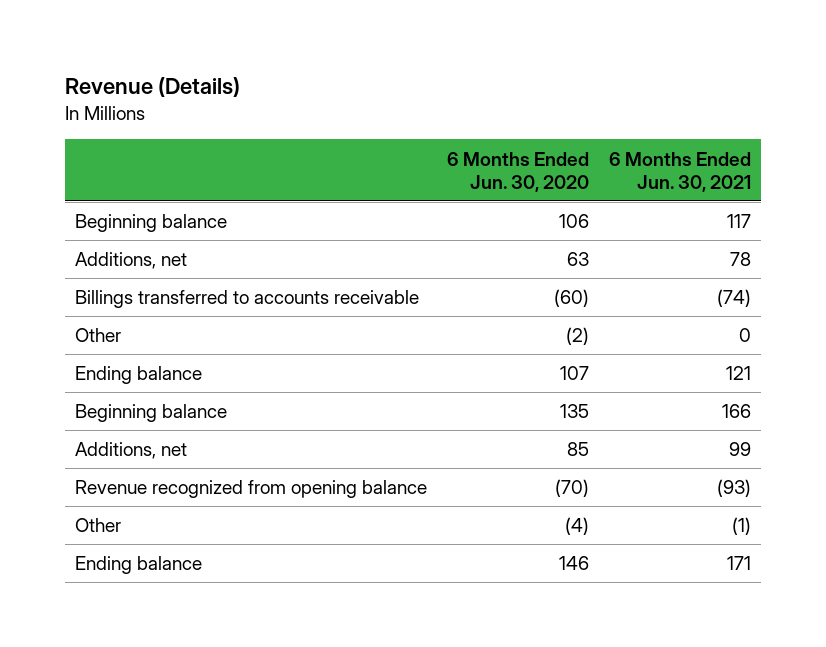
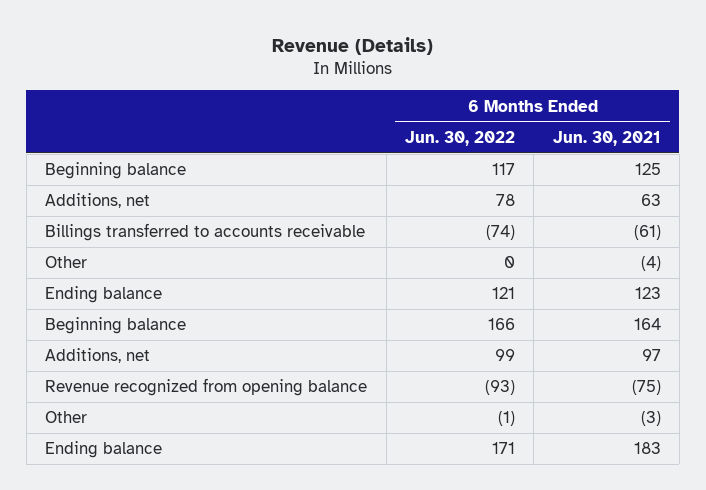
- | 6 Months Ended Jun. 30, 2020 | 6 Months Ended Jun. 30, 2021
+ | 6 Months Ended Jun. 30, 2022 | 6 Months Ended Jun. 30, 2021
- Beginning balance | 106 | 117
- Additions, net | 63 | 78
- Billings transferred to accounts receivable | (60) | (74)
- Other | (2) | 0
- Ending balance | 107 | 121
- Beginning balance | 135 | 166
- Additions, net | 85 | 99
- Revenue recognized from opening balance | (70) | (93)
- Other | (4) | (1)
- Ending balance | 146 | 171
+ Beginning balance | 117 | 125
+ Additions, net | 78 | 63
+ Billings transferred to accounts receivable | (74) | (61)
+ Other | 0 | (4)
+ Ending balance | 121 | 123
+ Beginning balance | 166 | 164
+ Additions, net | 99 | 97
+ Revenue recognized from opening balance | (93) | (75)
+ Other | (1) | (3)
+ Ending balance | 171 | 183

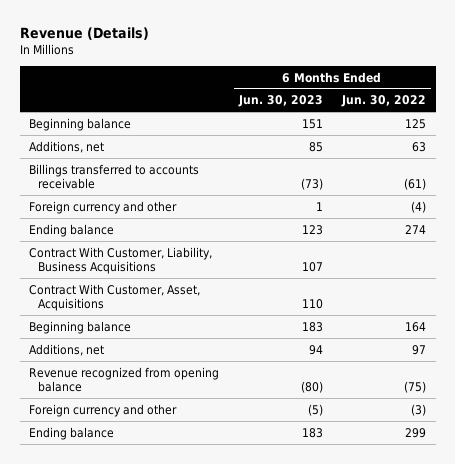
- | 6 Months Ended Jun. 30, 2022 | 6 Months Ended Jun. 30, 2021
+ | 6 Months Ended Jun. 30, 2023 | 6 Months Ended Jun. 30, 2022
- Beginning balance | 117 | 125
- Additions, net | 78 | 63
- Billings transferred to accounts receivable | (74) | (61)
- Other | 0 | (4)
- Ending balance | 121 | 123
- Beginning balance | 166 | 164
- Additions, net | 99 | 97
- Revenue recognized from opening balance | (93) | (75)
- Other | (1) | (3)
- Ending balance | 171 | 183
+ Beginning balance | 151 | 125
+ Additions, net | 85 | 63
+ Billings transferred to accounts receivable | (73) | (61)
+ Foreign currency and other | 1 | (4)
+ Ending balance | 123 | 274
+ Contract With Customer, Liability, Business Acquisitions | 107 |
+ Contract With Customer, Asset, Acquisitions | 110 |
+ Beginning balance | 183 | 164
+ Additions, net | 94 | 97
+ Revenue recognized from opening balance | (80) | (75)
+ Foreign currency and other | (5) | (3)
+ Ending balance | 183 | 299

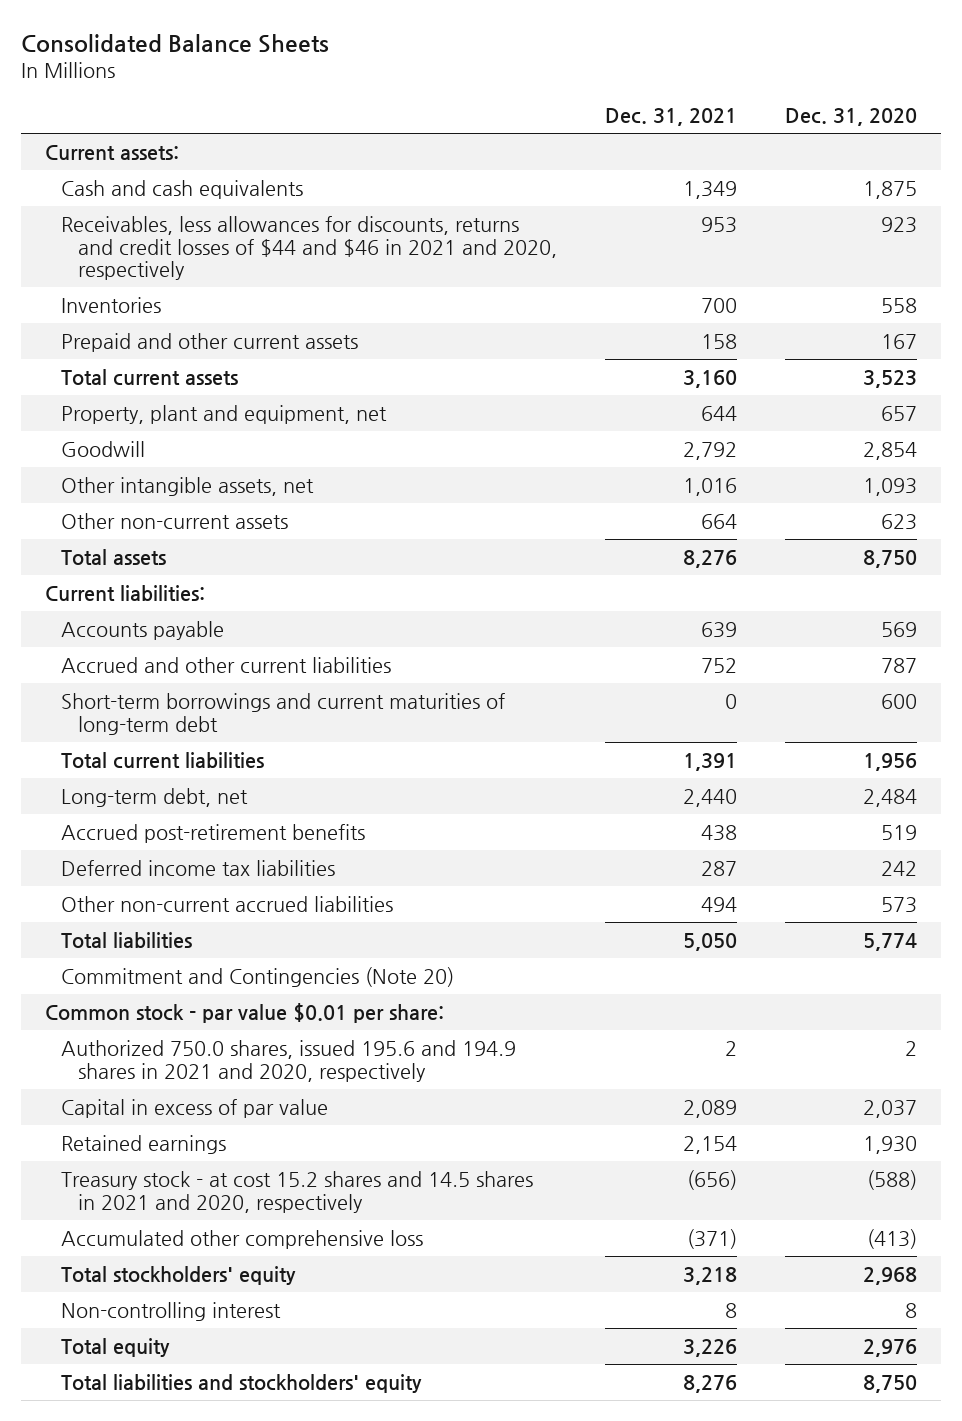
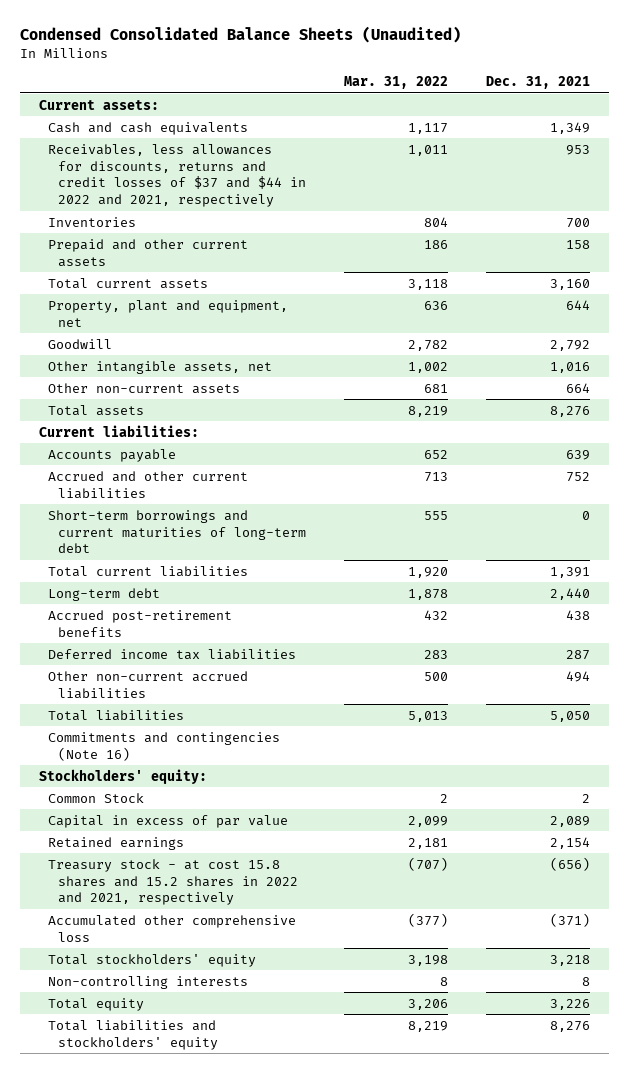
- Consolidated Balance Sheets
+ Condensed Consolidated Balance Sheets (Unaudited)
- | Dec. 31, 2021 | Dec. 31, 2020
+ | Mar. 31, 2022 | Dec. 31, 2021
- Receivables, less allowances for discounts, returns and credit losses of $44 and $46 in 2021 and 2020, respectively | 953 | 923
+ Receivables, less allowances for discounts, returns and credit losses of $37 and $44 in 2022 and 2021, respectively | 1,011 | 953
- Long-term debt, net | 2,440 | 2,484
+ Long-term debt | 1,878 | 2,440
- Commitment and Contingencies (Note 20)
- Common stock - par value $0.01 per share:
- Authorized 750.0 shares, issued 195.6 and 194.9 shares in 2021 and 2020, respectively | 2 | 2
+ Commitments and contingencies (Note 16)
+ Stockholders' equity:
+ Common Stock | 2 | 2
- Treasury stock - at cost 15.2 shares and 14.5 shares in 2021 and 2020, respectively | (656) | (588)
+ Treasury stock - at cost 15.8 shares and 15.2 shares in 2022 and 2021, respectively | (707) | (656)
- Non-controlling interest | 8 | 8
+ Non-controlling interests | 8 | 8

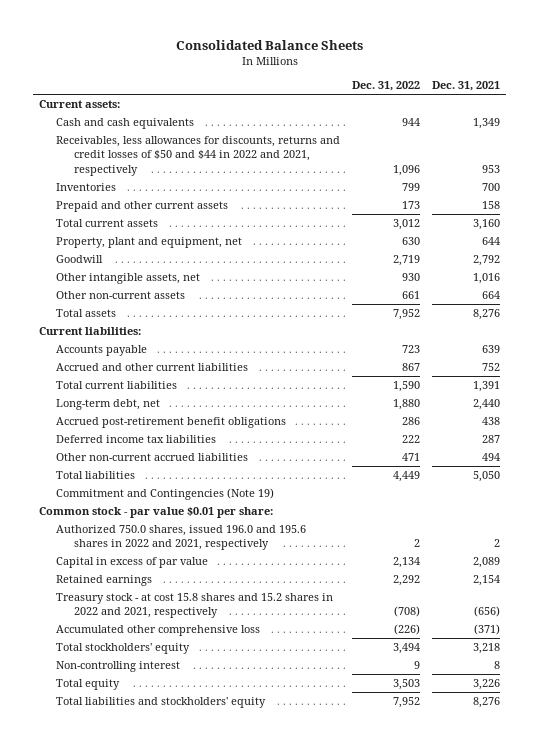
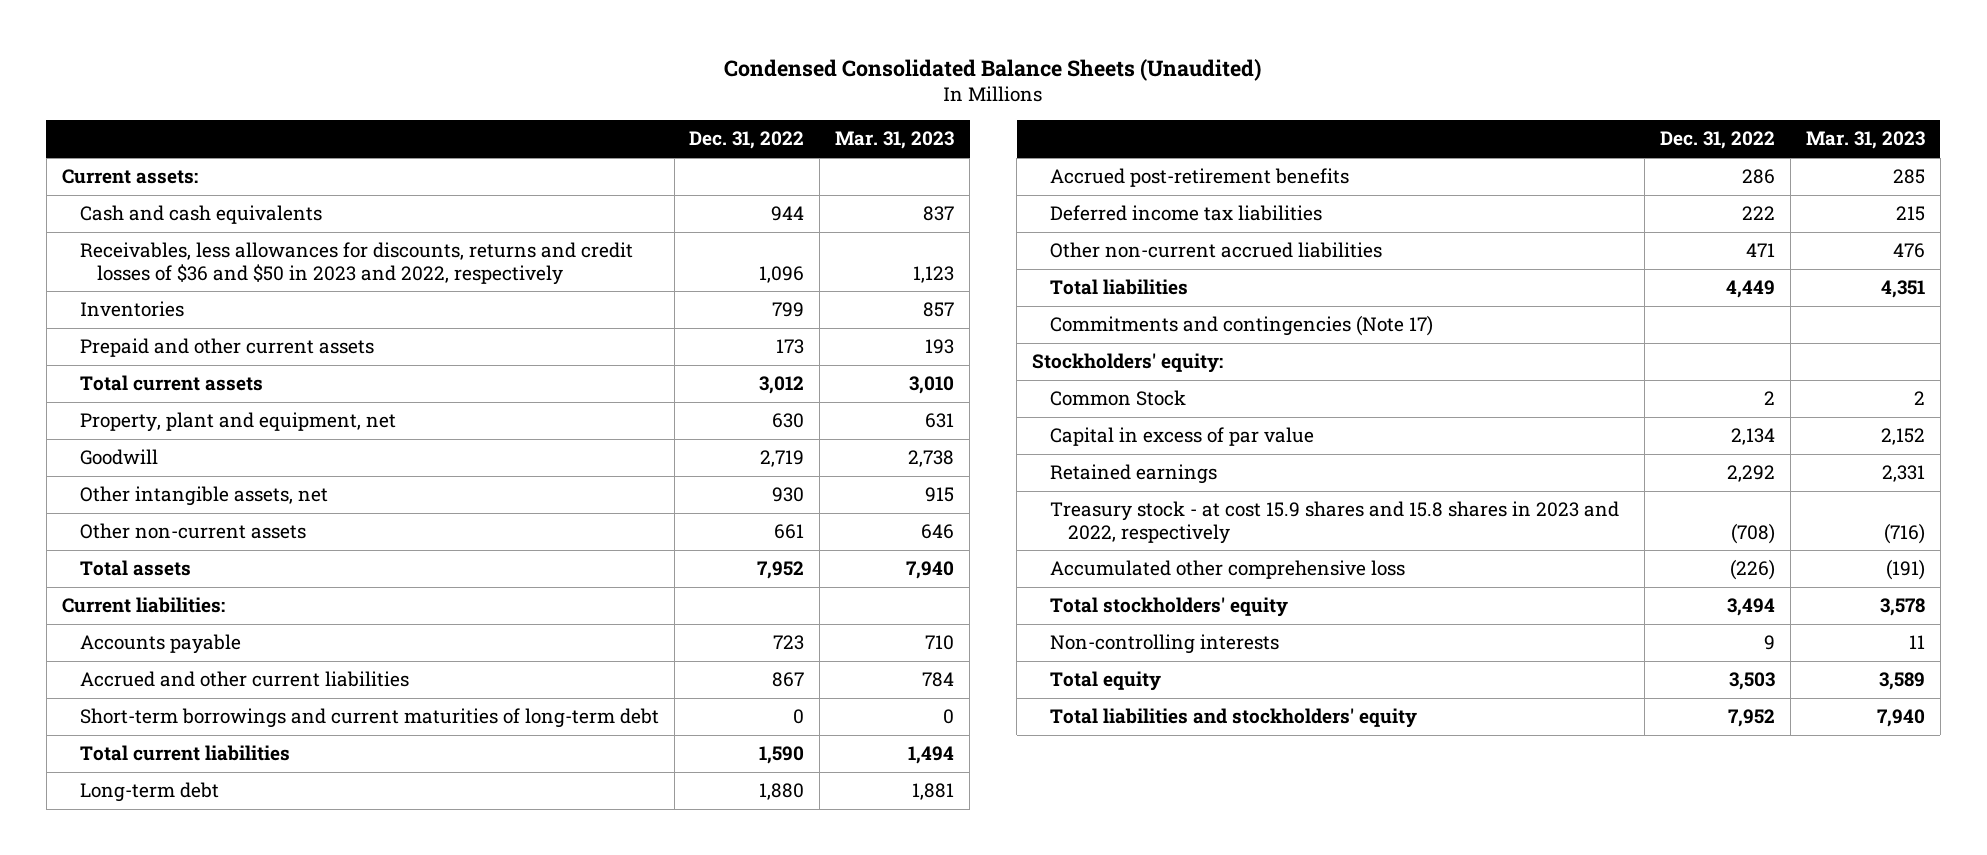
- Consolidated Balance Sheets
+ Condensed Consolidated Balance Sheets (Unaudited)
- | Dec. 31, 2022 | Dec. 31, 2021
+ | Dec. 31, 2022 | Mar. 31, 2023
- Receivables, less allowances for discounts, returns and credit losses of $50 and $44 in 2022 and 2021, respectively | 1,096 | 953
+ Receivables, less allowances for discounts, returns and credit losses of $36 and $50 in 2023 and 2022, respectively | 1,096 | 1,123
+ Short-term borrowings and current maturities of long-term debt | 0 | 0
- Long-term debt, net | 1,880 | 2,440
- Accrued post-retirement benefit obligations | 286 | 438
+ Long-term debt | 1,880 | 1,881
+ Accrued post-retirement benefits | 286 | 285
- Commitment and Contingencies (Note 19)
- Common stock - par value $0.01 per share:
- Authorized 750.0 shares, issued 196.0 and 195.6 shares in 2022 and 2021, respectively | 2 | 2
+ Commitments and contingencies (Note 17)
+ Stockholders' equity:
+ Common Stock | 2 | 2
- Treasury stock - at cost 15.8 shares and 15.2 shares in 2022 and 2021, respectively | (708) | (656)
+ Treasury stock - at cost 15.9 shares and 15.8 shares in 2023 and 2022, respectively | (708) | (716)
- Non-controlling interest | 9 | 8
+ Non-controlling interests | 9 | 11

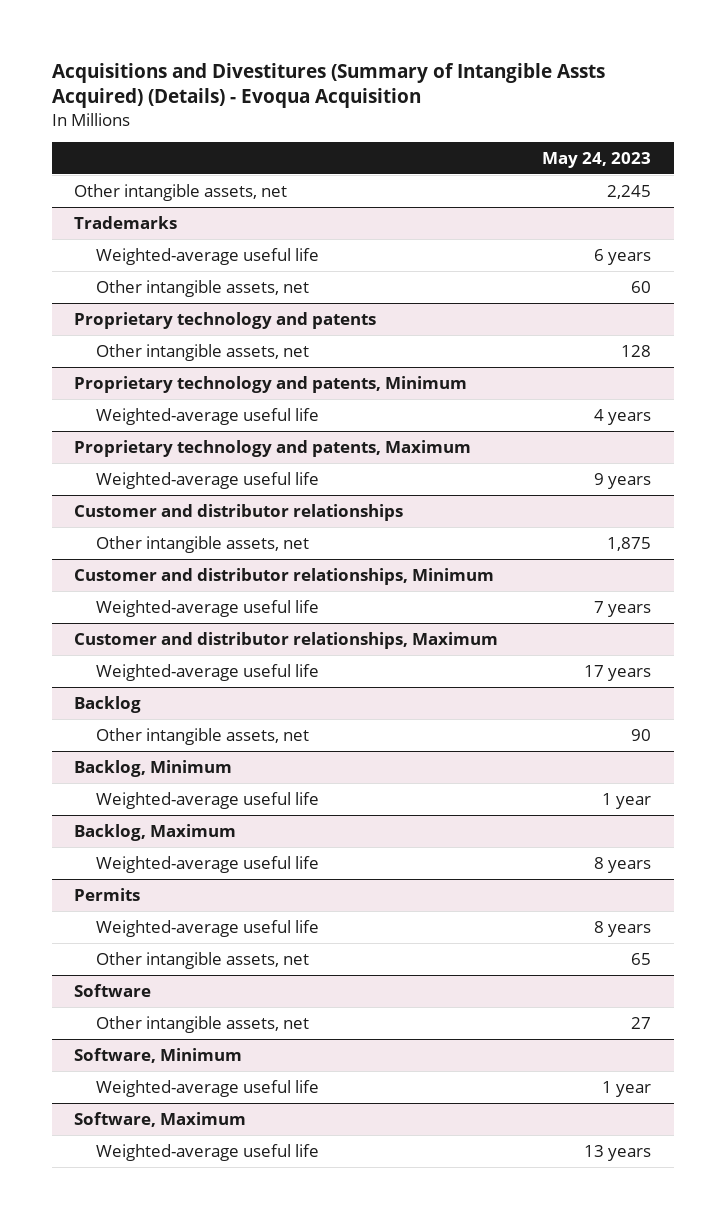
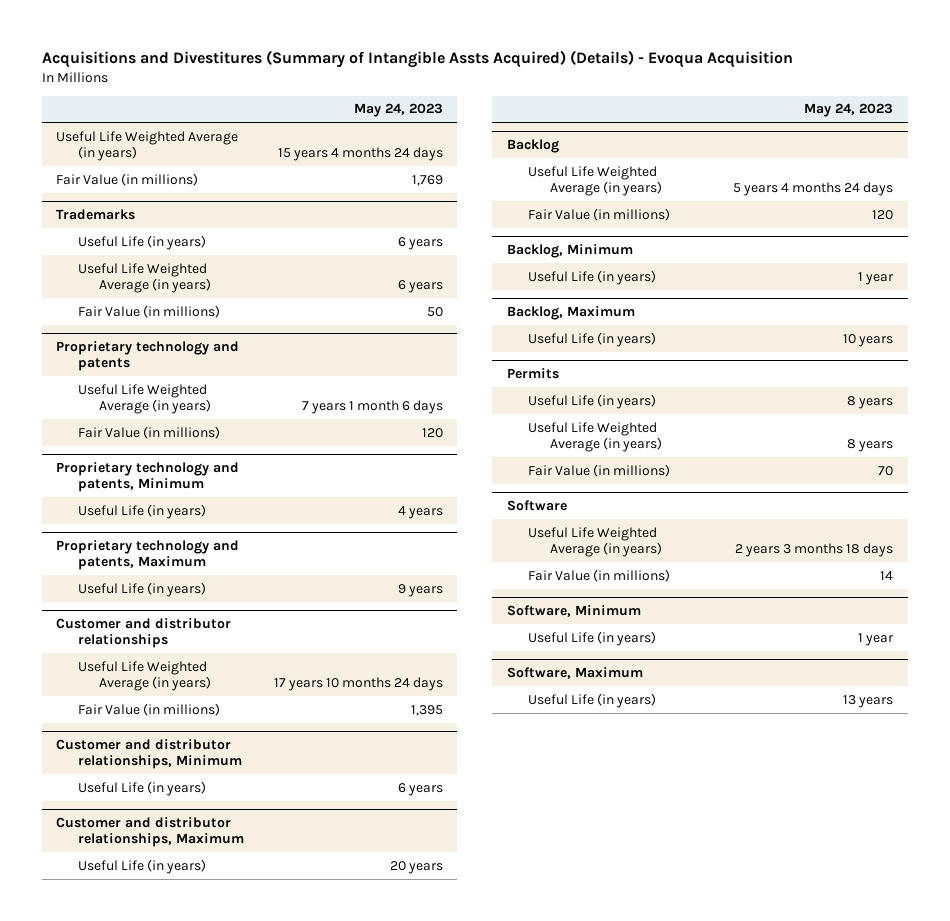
- Other intangible assets, net | 2,245
+ Useful Life Weighted Average (in years) | 15 years 4 months 24 days
+ Fair Value (in millions) | 1,769
@ Trademarks
- Weighted-average useful life | 6 years
- Other intangible assets, net | 60
+ Useful Life (in years) | 6 years
+ Useful Life Weighted Average (in years) | 6 years
+ Fair Value (in millions) | 50
@ Proprietary technology and patents
- Other intangible assets, net | 128
+ Useful Life Weighted Average (in years) | 7 years 1 month 6 days
+ Fair Value (in millions) | 120
@ Proprietary technology and patents, Minimum
- Weighted-average useful life | 4 years
+ Useful Life (in years) | 4 years
@ Proprietary technology and patents, Maximum
- Weighted-average useful life | 9 years
+ Useful Life (in years) | 9 years
@ Customer and distributor relationships
- Other intangible assets, net | 1,875
+ Useful Life Weighted Average (in years) | 17 years 10 months 24 days
+ Fair Value (in millions) | 1,395
@ Customer and distributor relationships, Minimum
- Weighted-average useful life | 7 years
+ Useful Life (in years) | 6 years
@ Customer and distributor relationships, Maximum
- Weighted-average useful life | 17 years
+ Useful Life (in years) | 20 years
@ Backlog
- Other intangible assets, net | 90
+ Useful Life Weighted Average (in years) | 5 years 4 months 24 days
+ Fair Value (in millions) | 120
@ Backlog, Minimum
- Weighted-average useful life | 1 year
+ Useful Life (in years) | 1 year
@ Backlog, Maximum
- Weighted-average useful life | 8 years
+ Useful Life (in years) | 10 years
@ Permits
- Weighted-average useful life | 8 years
- Other intangible assets, net | 65
+ Useful Life (in years) | 8 years
+ Useful Life Weighted Average (in years) | 8 years
+ Fair Value (in millions) | 70
@ Software
- Other intangible assets, net | 27
+ Useful Life Weighted Average (in years) | 2 years 3 months 18 days
+ Fair Value (in millions) | 14
@ Software, Minimum
- Weighted-average useful life | 1 year
+ Useful Life (in years) | 1 year
@ Software, Maximum
- Weighted-average useful life | 13 years
+ Useful Life (in years) | 13 years

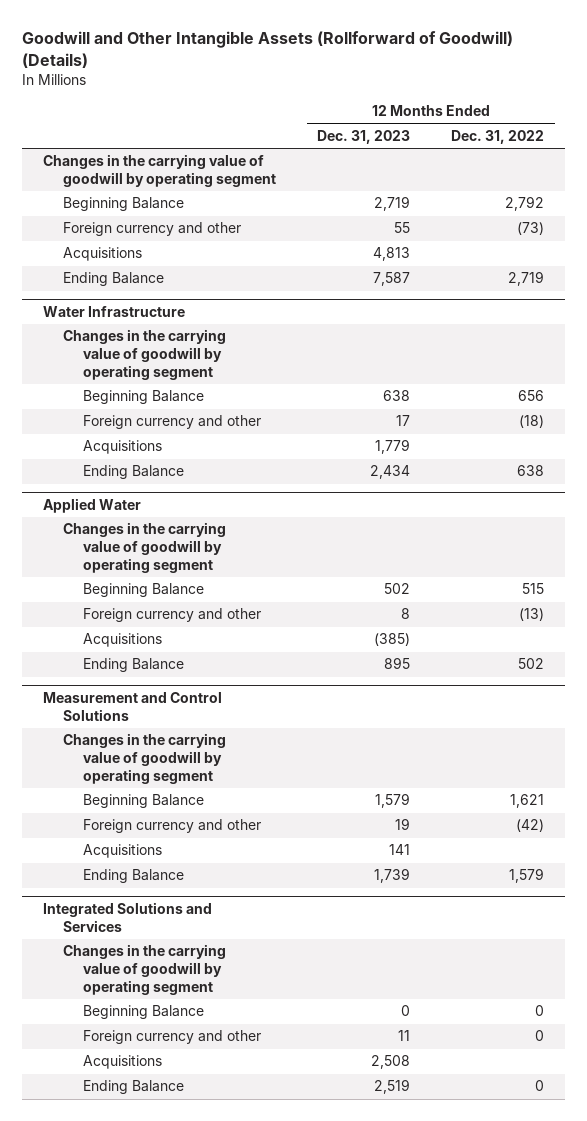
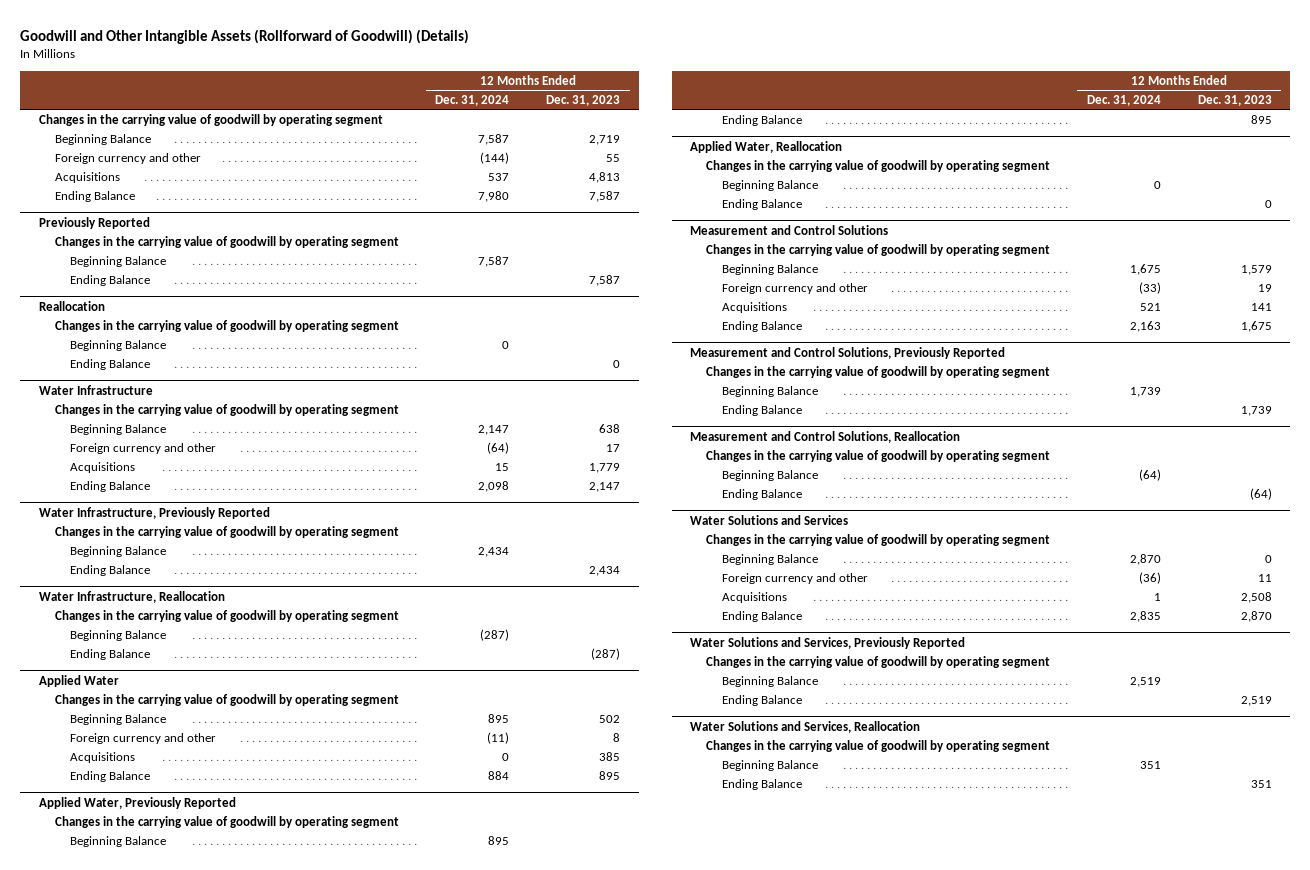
- | 12 Months Ended Dec. 31, 2023 | 12 Months Ended Dec. 31, 2022
+ | 12 Months Ended Dec. 31, 2024 | 12 Months Ended Dec. 31, 2023
+ Previously Reported
+ Changes in the carrying value of goodwill by operating segment
+ Beginning Balance | 7,587 |
+ Ending Balance | | 7,587
+ Reallocation
+ Changes in the carrying value of goodwill by operating segment
+ Beginning Balance | 0 |
+ Ending Balance | | 0
@ Water Infrastructure
+ Ending Balance | 2,098 | 2,147
+ Water Infrastructure, Previously Reported
+ Changes in the carrying value of goodwill by operating segment
+ Beginning Balance | 2,434 |
+ Water Infrastructure, Reallocation
+ Changes in the carrying value of goodwill by operating segment
+ Beginning Balance | (287) |
+ Ending Balance | | (287)
@ Applied Water
- Acquisitions | (385) |
+ Acquisitions | 0 | 385
+ Applied Water, Previously Reported
+ Changes in the carrying value of goodwill by operating segment
+ Beginning Balance | 895 |
+ Ending Balance | | 895
+ Applied Water, Reallocation
+ Changes in the carrying value of goodwill by operating segment
+ Beginning Balance | 0 |
+ Ending Balance | | 0
@ Measurement and Control Solutions
+ Ending Balance | 2,163 | 1,675
+ Measurement and Control Solutions, Previously Reported
+ Changes in the carrying value of goodwill by operating segment
+ Beginning Balance | 1,739 |
- Integrated Solutions and Services
+ Measurement and Control Solutions, Reallocation
+ Beginning Balance | (64) |
+ Ending Balance | | (64)
+ Water Solutions and Services
+ Changes in the carrying value of goodwill by operating segment
+ Ending Balance | 2,835 | 2,870
+ Water Solutions and Services, Previously Reported
+ Changes in the carrying value of goodwill by operating segment
+ Beginning Balance | 2,519 |
+ Water Solutions and Services, Reallocation
+ Changes in the carrying value of goodwill by operating segment
+ Beginning Balance | 351 |
+ Ending Balance | | 351

